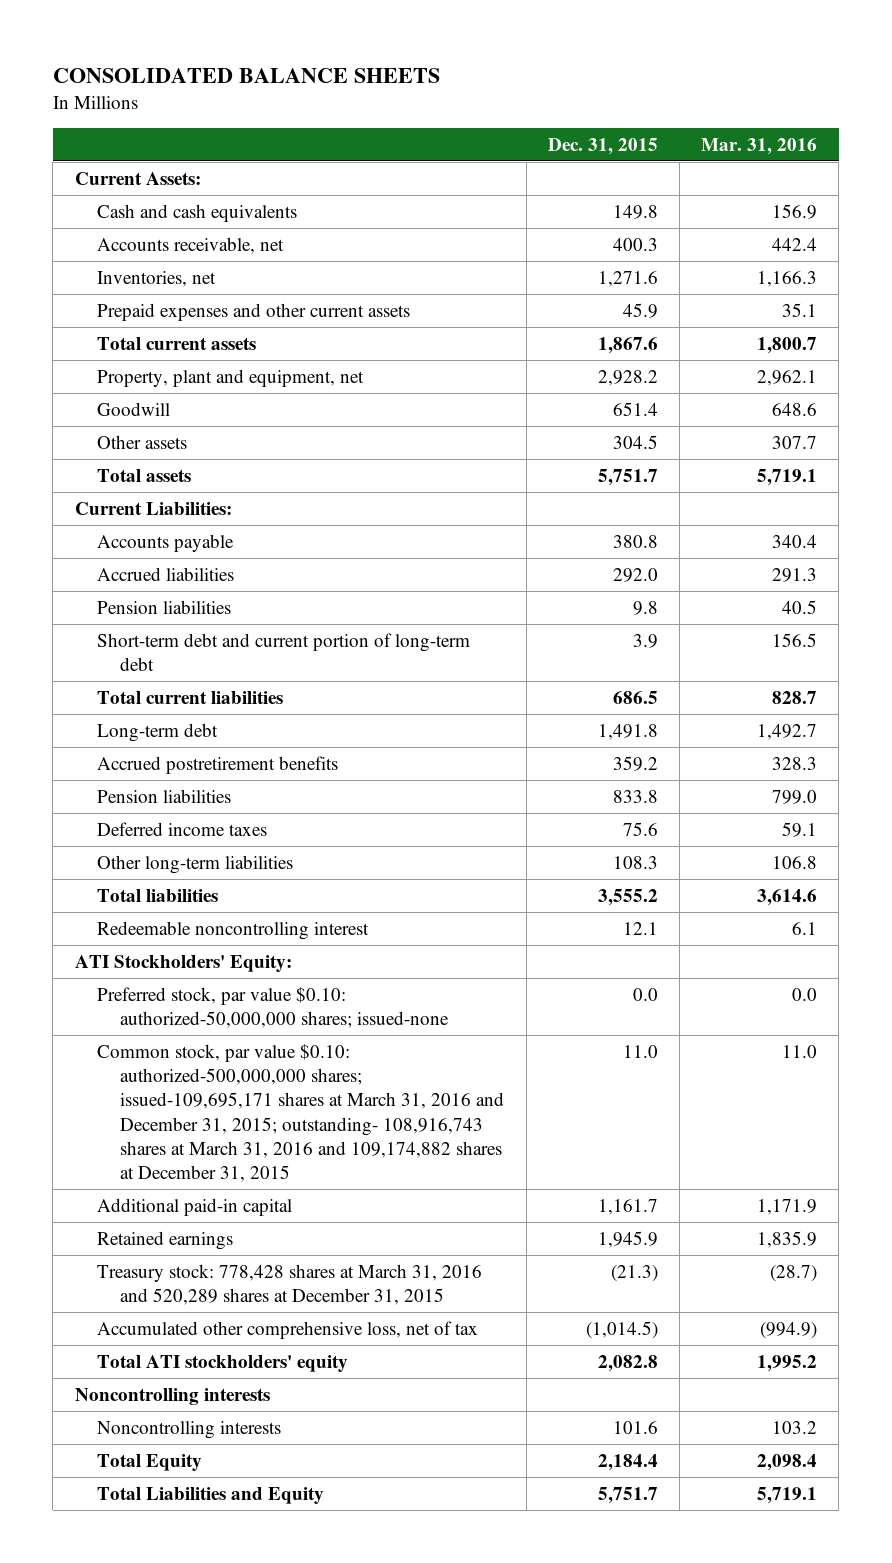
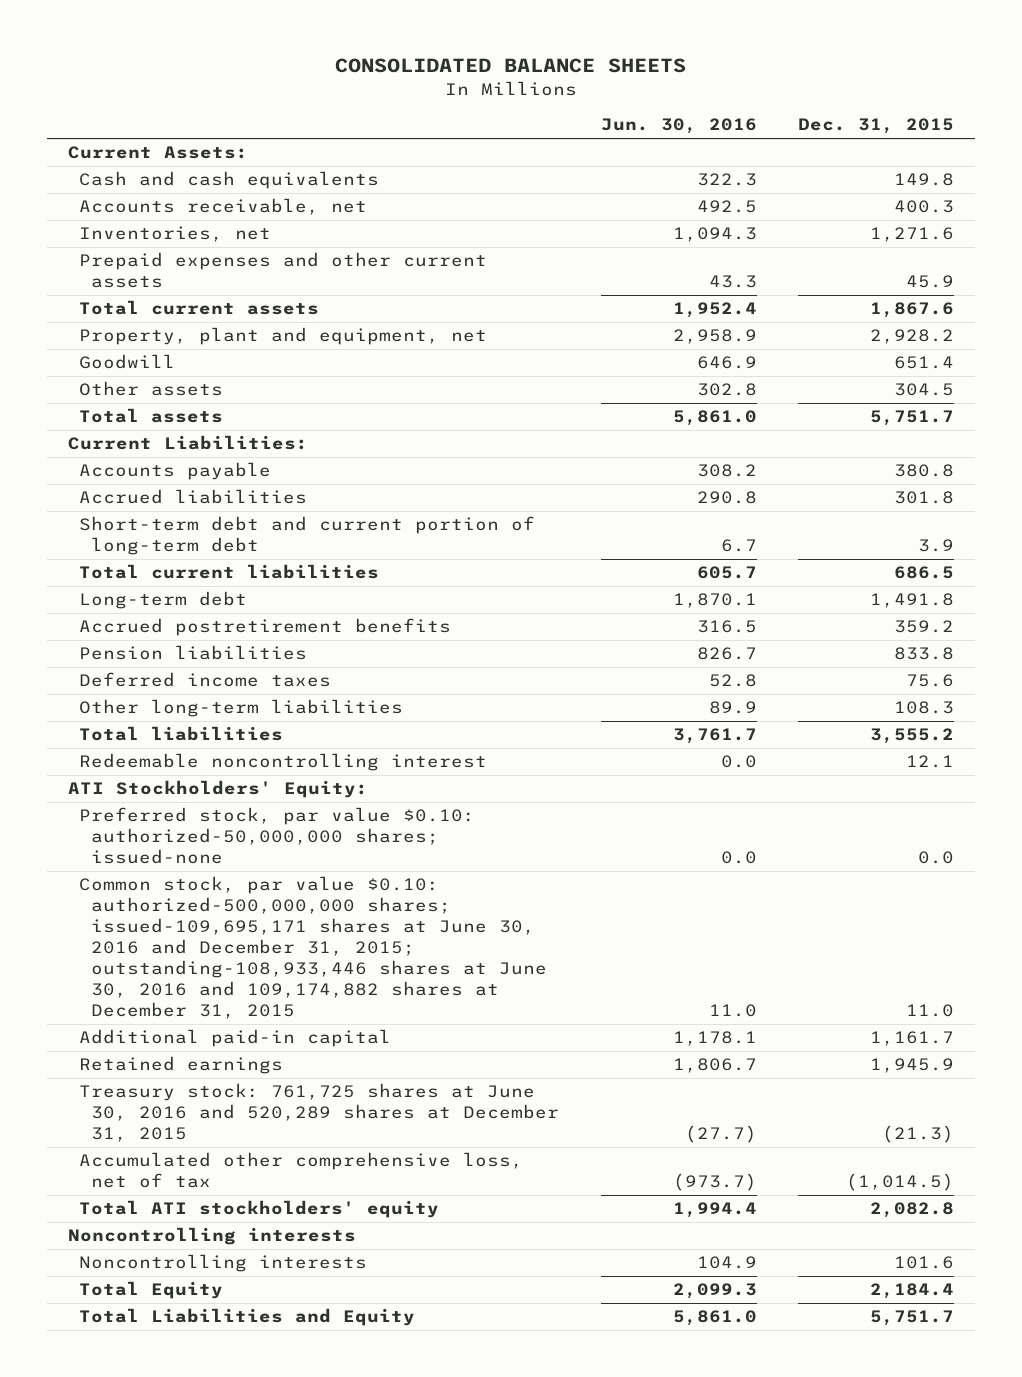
- | Dec. 31, 2015 | Mar. 31, 2016
+ | Jun. 30, 2016 | Dec. 31, 2015
- Accrued liabilities | 292.0 | 291.3
- Pension liabilities | 9.8 | 40.5
+ Accrued liabilities | 290.8 | 301.8
- Common stock, par value $0.10: authorized-500,000,000 shares; issued-109,695,171 shares at March 31, 2016 and December 31, 2015; outstanding- 108,916,743 shares at March 31, 2016 and 109,174,882 shares at December 31, 2015 | 11.0 | 11.0
+ Common stock, par value $0.10: authorized-500,000,000 shares; issued-109,695,171 shares at June 30, 2016 and December 31, 2015; outstanding-108,933,446 shares at June 30, 2016 and 109,174,882 shares at December 31, 2015 | 11.0 | 11.0
- Treasury stock: 778,428 shares at March 31, 2016 and 520,289 shares at December 31, 2015 | (21.3) | (28.7)
+ Treasury stock: 761,725 shares at June 30, 2016 and 520,289 shares at December 31, 2015 | (27.7) | (21.3)

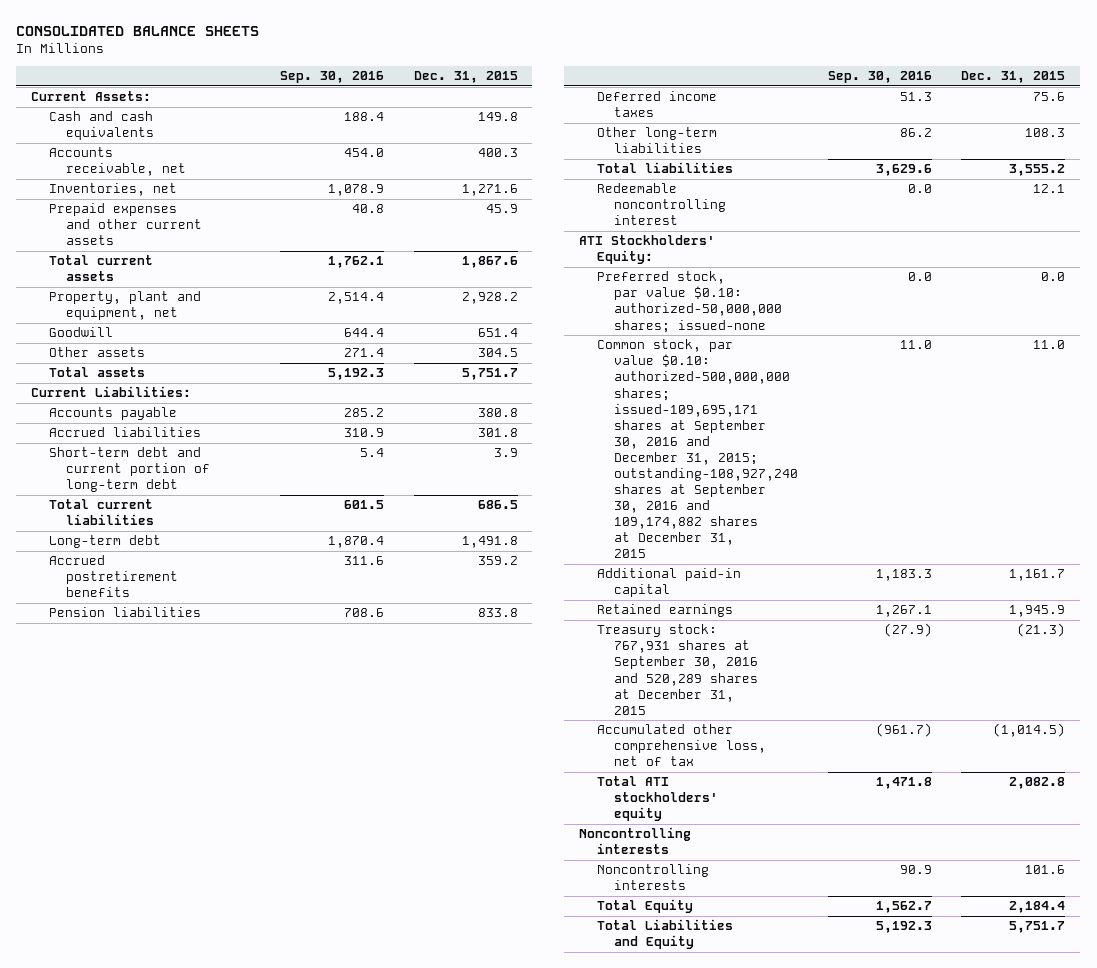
- | Jun. 30, 2016 | Dec. 31, 2015
+ | Sep. 30, 2016 | Dec. 31, 2015
- Common stock, par value $0.10: authorized-500,000,000 shares; issued-109,695,171 shares at June 30, 2016 and December 31, 2015; outstanding-108,933,446 shares at June 30, 2016 and 109,174,882 shares at December 31, 2015 | 11.0 | 11.0
+ Common stock, par value $0.10: authorized-500,000,000 shares; issued-109,695,171 shares at September 30, 2016 and December 31, 2015; outstanding-108,927,240 shares at September 30, 2016 and 109,174,882 shares at December 31, 2015 | 11.0 | 11.0
- Treasury stock: 761,725 shares at June 30, 2016 and 520,289 shares at December 31, 2015 | (27.7) | (21.3)
+ Treasury stock: 767,931 shares at September 30, 2016 and 520,289 shares at December 31, 2015 | (27.9) | (21.3)

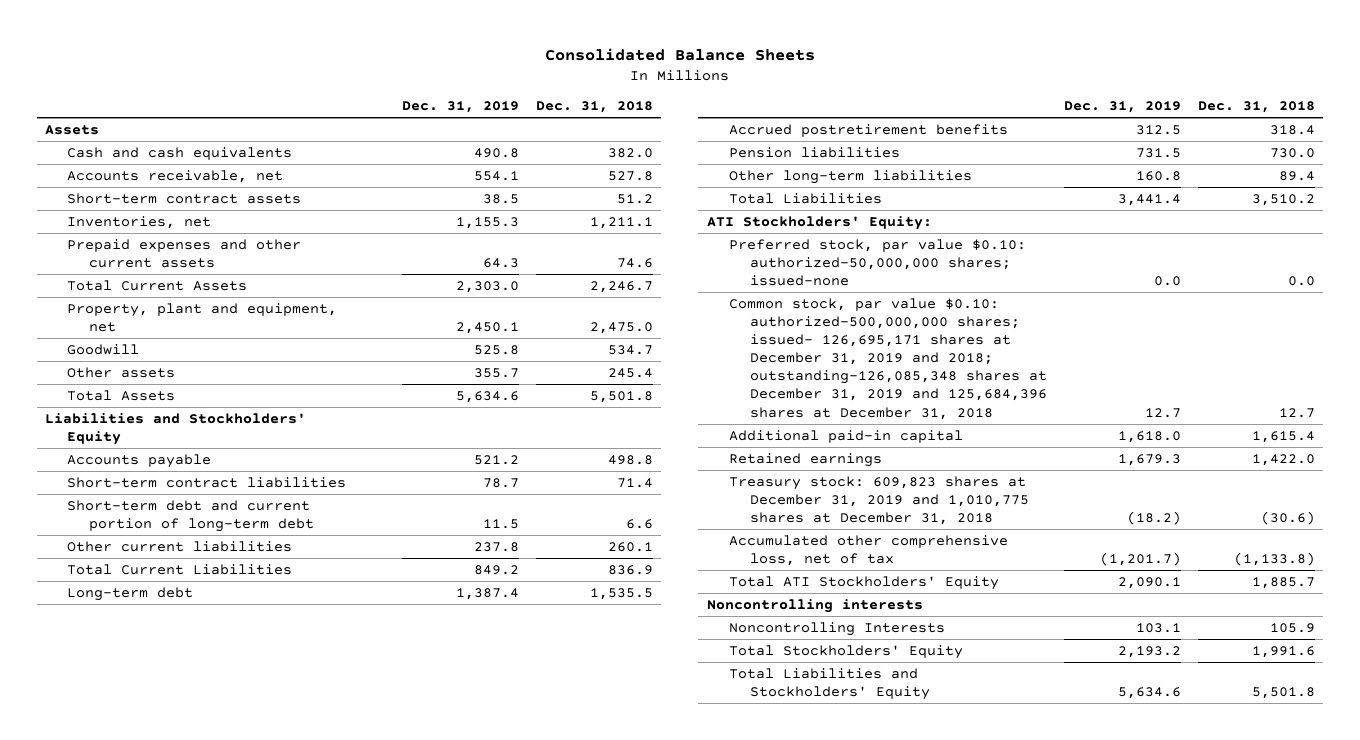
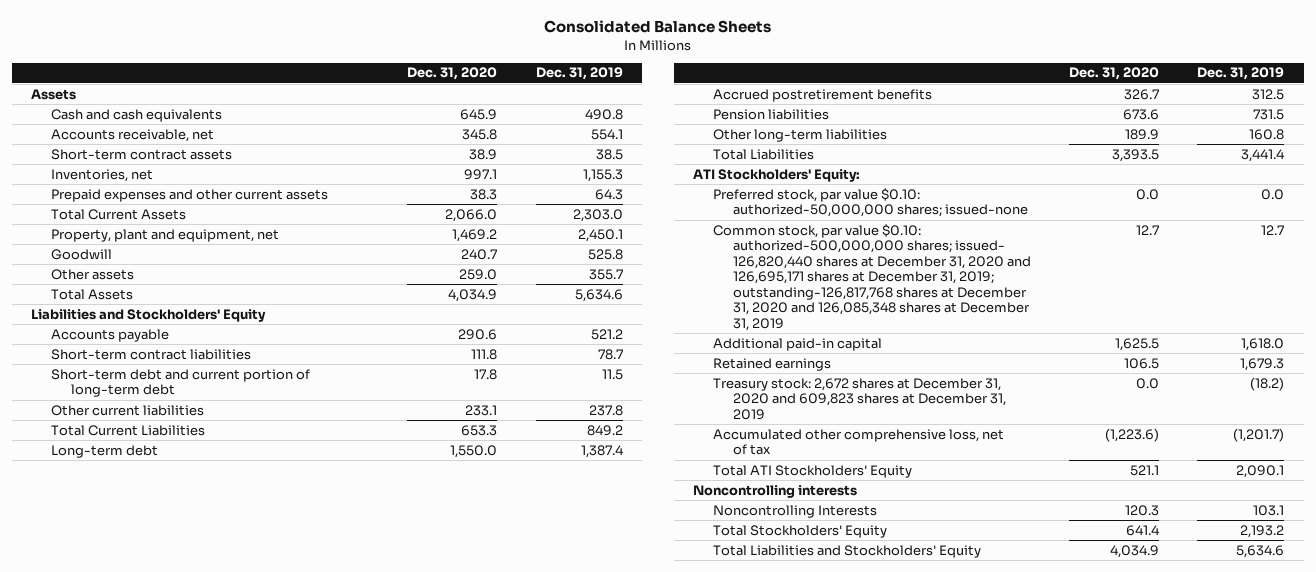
- | Dec. 31, 2019 | Dec. 31, 2018
+ | Dec. 31, 2020 | Dec. 31, 2019
- Common stock, par value $0.10: authorized-500,000,000 shares; issued- 126,695,171 shares at December 31, 2019 and 2018; outstanding-126,085,348 shares at December 31, 2019 and 125,684,396 shares at December 31, 2018 | 12.7 | 12.7
+ Common stock, par value $0.10: authorized-500,000,000 shares; issued- 126,820,440 shares at December 31, 2020 and 126,695,171 shares at December 31, 2019; outstanding-126,817,768 shares at December 31, 2020 and 126,085,348 shares at December 31, 2019 | 12.7 | 12.7
- Treasury stock: 609,823 shares at December 31, 2019 and 1,010,775 shares at December 31, 2018 | (18.2) | (30.6)
+ Treasury stock: 2,672 shares at December 31, 2020 and 609,823 shares at December 31, 2019 | 0.0 | (18.2)

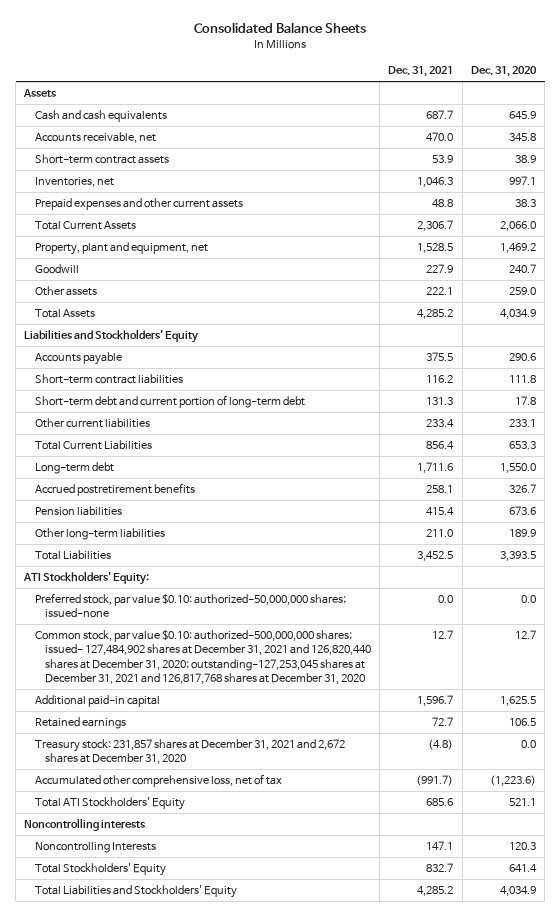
- | Dec. 31, 2020 | Dec. 31, 2019
+ | Dec. 31, 2021 | Dec. 31, 2020
- Common stock, par value $0.10: authorized-500,000,000 shares; issued- 126,820,440 shares at December 31, 2020 and 126,695,171 shares at December 31, 2019; outstanding-126,817,768 shares at December 31, 2020 and 126,085,348 shares at December 31, 2019 | 12.7 | 12.7
+ Common stock, par value $0.10: authorized-500,000,000 shares; issued- 127,484,902 shares at December 31, 2021 and 126,820,440 shares at December 31, 2020; outstanding-127,253,045 shares at December 31, 2021 and 126,817,768 shares at December 31, 2020 | 12.7 | 12.7
- Treasury stock: 2,672 shares at December 31, 2020 and 609,823 shares at December 31, 2019 | 0.0 | (18.2)
+ Treasury stock: 231,857 shares at December 31, 2021 and 2,672 shares at December 31, 2020 | (4.8) | 0.0

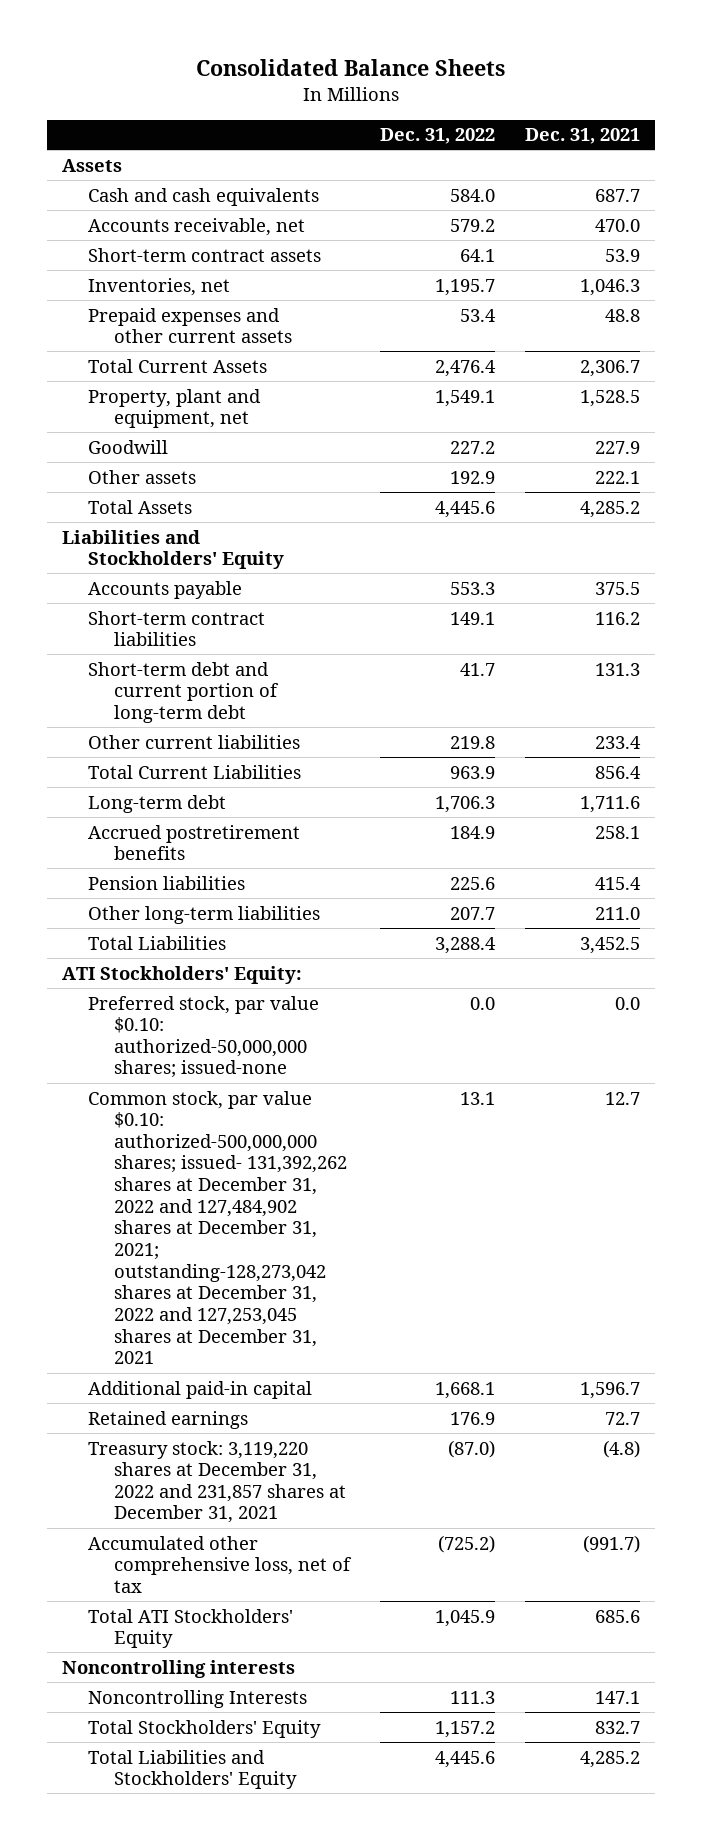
- | Dec. 31, 2021 | Dec. 31, 2020
+ | Dec. 31, 2022 | Dec. 31, 2021
- Common stock, par value $0.10: authorized-500,000,000 shares; issued- 127,484,902 shares at December 31, 2021 and 126,820,440 shares at December 31, 2020; outstanding-127,253,045 shares at December 31, 2021 and 126,817,768 shares at December 31, 2020 | 12.7 | 12.7
+ Common stock, par value $0.10: authorized-500,000,000 shares; issued- 131,392,262 shares at December 31, 2022 and 127,484,902 shares at December 31, 2021; outstanding-128,273,042 shares at December 31, 2022 and 127,253,045 shares at December 31, 2021 | 13.1 | 12.7
- Treasury stock: 231,857 shares at December 31, 2021 and 2,672 shares at December 31, 2020 | (4.8) | 0.0
+ Treasury stock: 3,119,220 shares at December 31, 2022 and 231,857 shares at December 31, 2021 | (87.0) | (4.8)

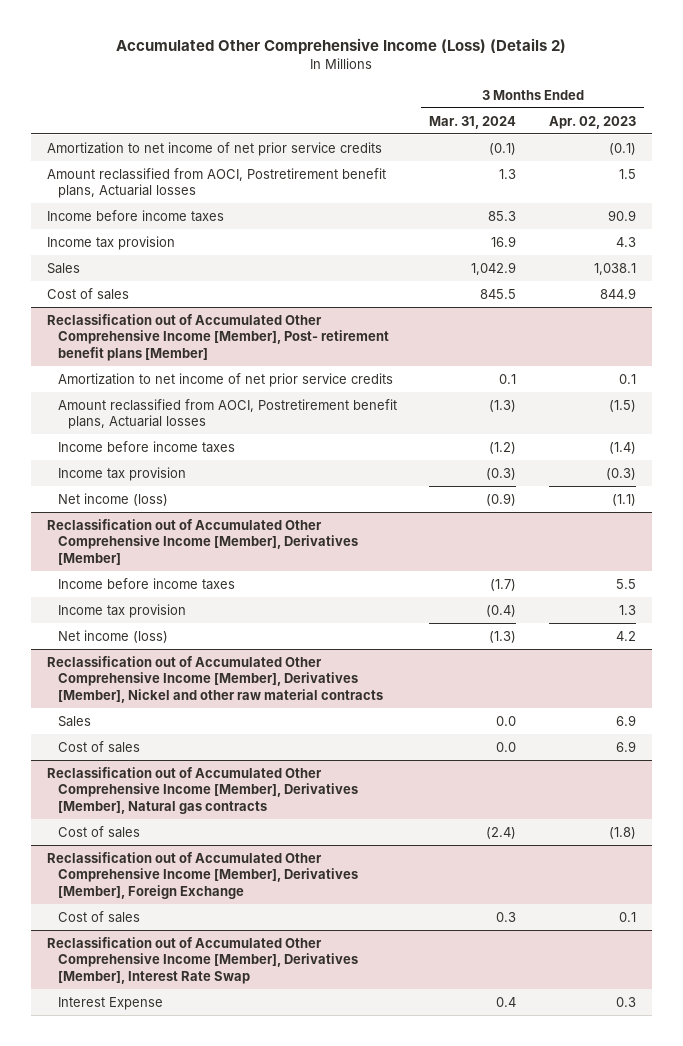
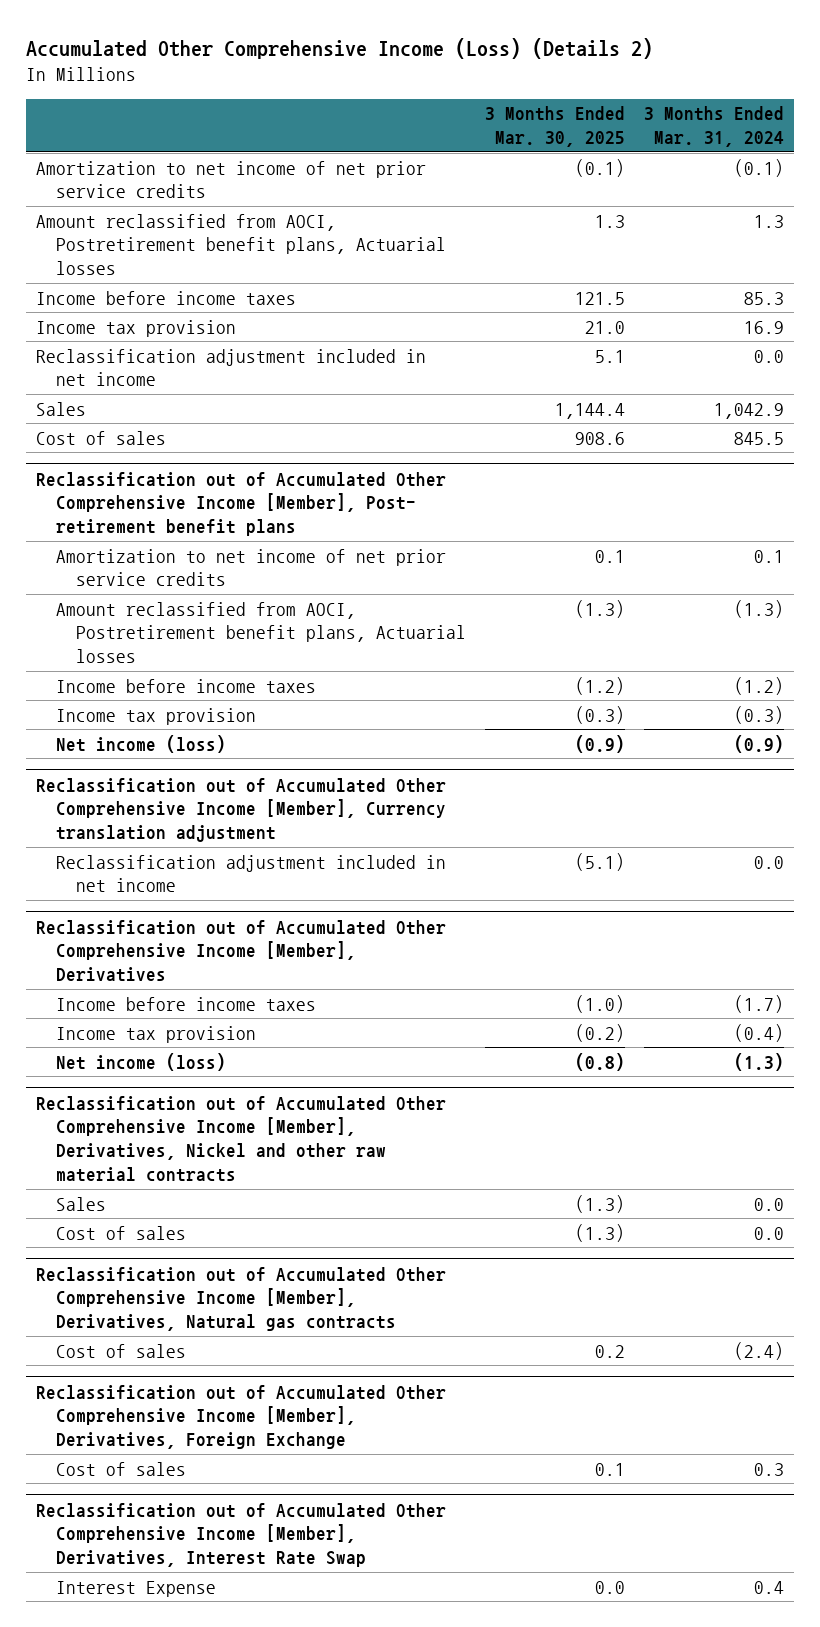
- | 3 Months Ended Mar. 31, 2024 | 3 Months Ended Apr. 02, 2023
+ | 3 Months Ended Mar. 30, 2025 | 3 Months Ended Mar. 31, 2024
+ Reclassification adjustment included in net income | 5.1 | 0.0
- Reclassification out of Accumulated Other Comprehensive Income [Member], Post- retirement benefit plans [Member]
+ Reclassification out of Accumulated Other Comprehensive Income [Member], Post- retirement benefit plans
- Reclassification out of Accumulated Other Comprehensive Income [Member], Derivatives [Member]
+ Reclassification out of Accumulated Other Comprehensive Income [Member], Currency translation adjustment
+ Reclassification adjustment included in net income | (5.1) | 0.0
+ Reclassification out of Accumulated Other Comprehensive Income [Member], Derivatives
- Reclassification out of Accumulated Other Comprehensive Income [Member], Derivatives [Member], Nickel and other raw material contracts
+ Reclassification out of Accumulated Other Comprehensive Income [Member], Derivatives, Nickel and other raw material contracts
- Reclassification out of Accumulated Other Comprehensive Income [Member], Derivatives [Member], Natural gas contracts
+ Reclassification out of Accumulated Other Comprehensive Income [Member], Derivatives, Natural gas contracts
- Reclassification out of Accumulated Other Comprehensive Income [Member], Derivatives [Member], Foreign Exchange
+ Reclassification out of Accumulated Other Comprehensive Income [Member], Derivatives, Foreign Exchange
- Reclassification out of Accumulated Other Comprehensive Income [Member], Derivatives [Member], Interest Rate Swap
+ Reclassification out of Accumulated Other Comprehensive Income [Member], Derivatives, Interest Rate Swap

